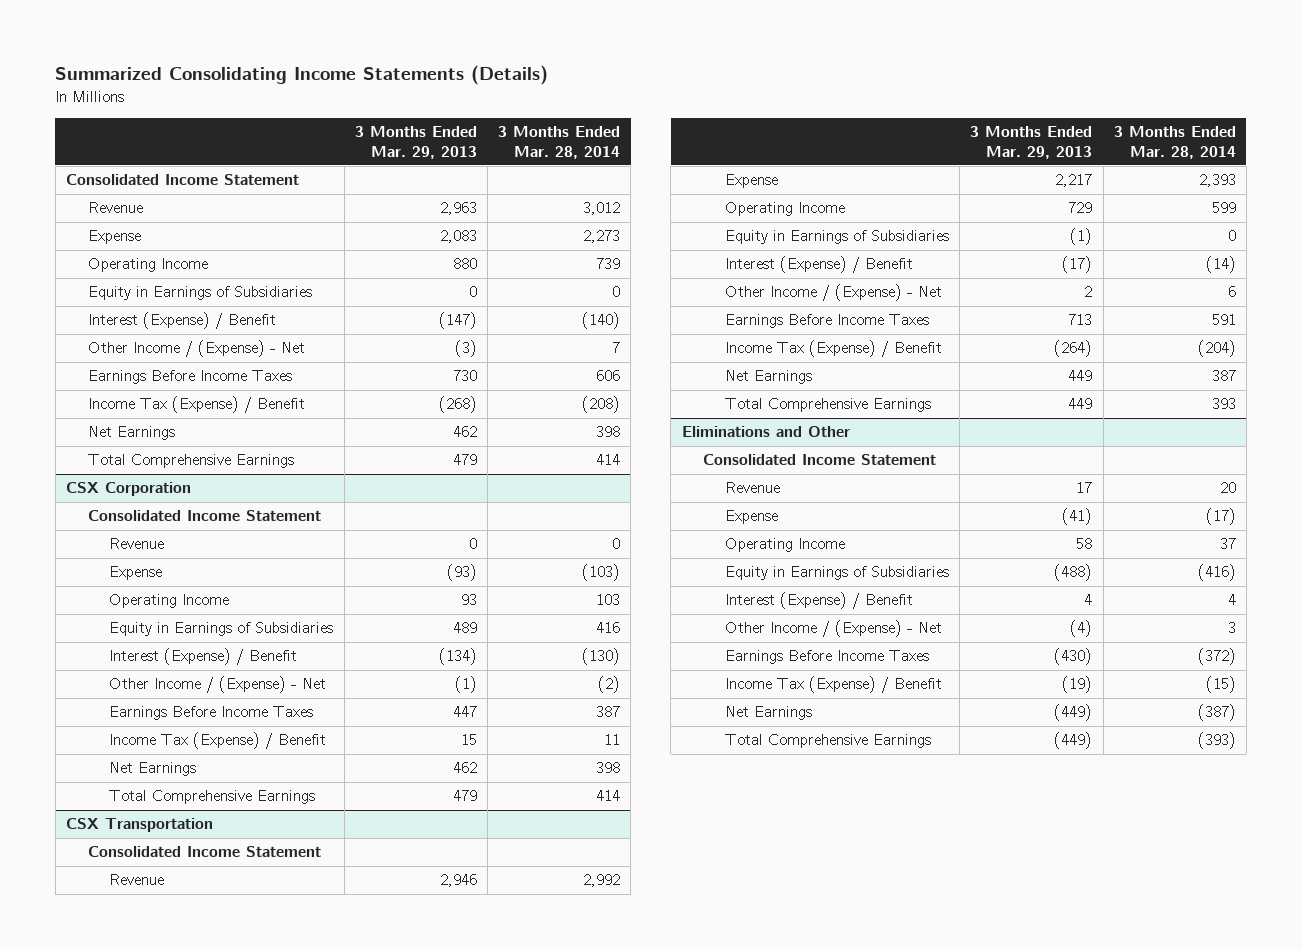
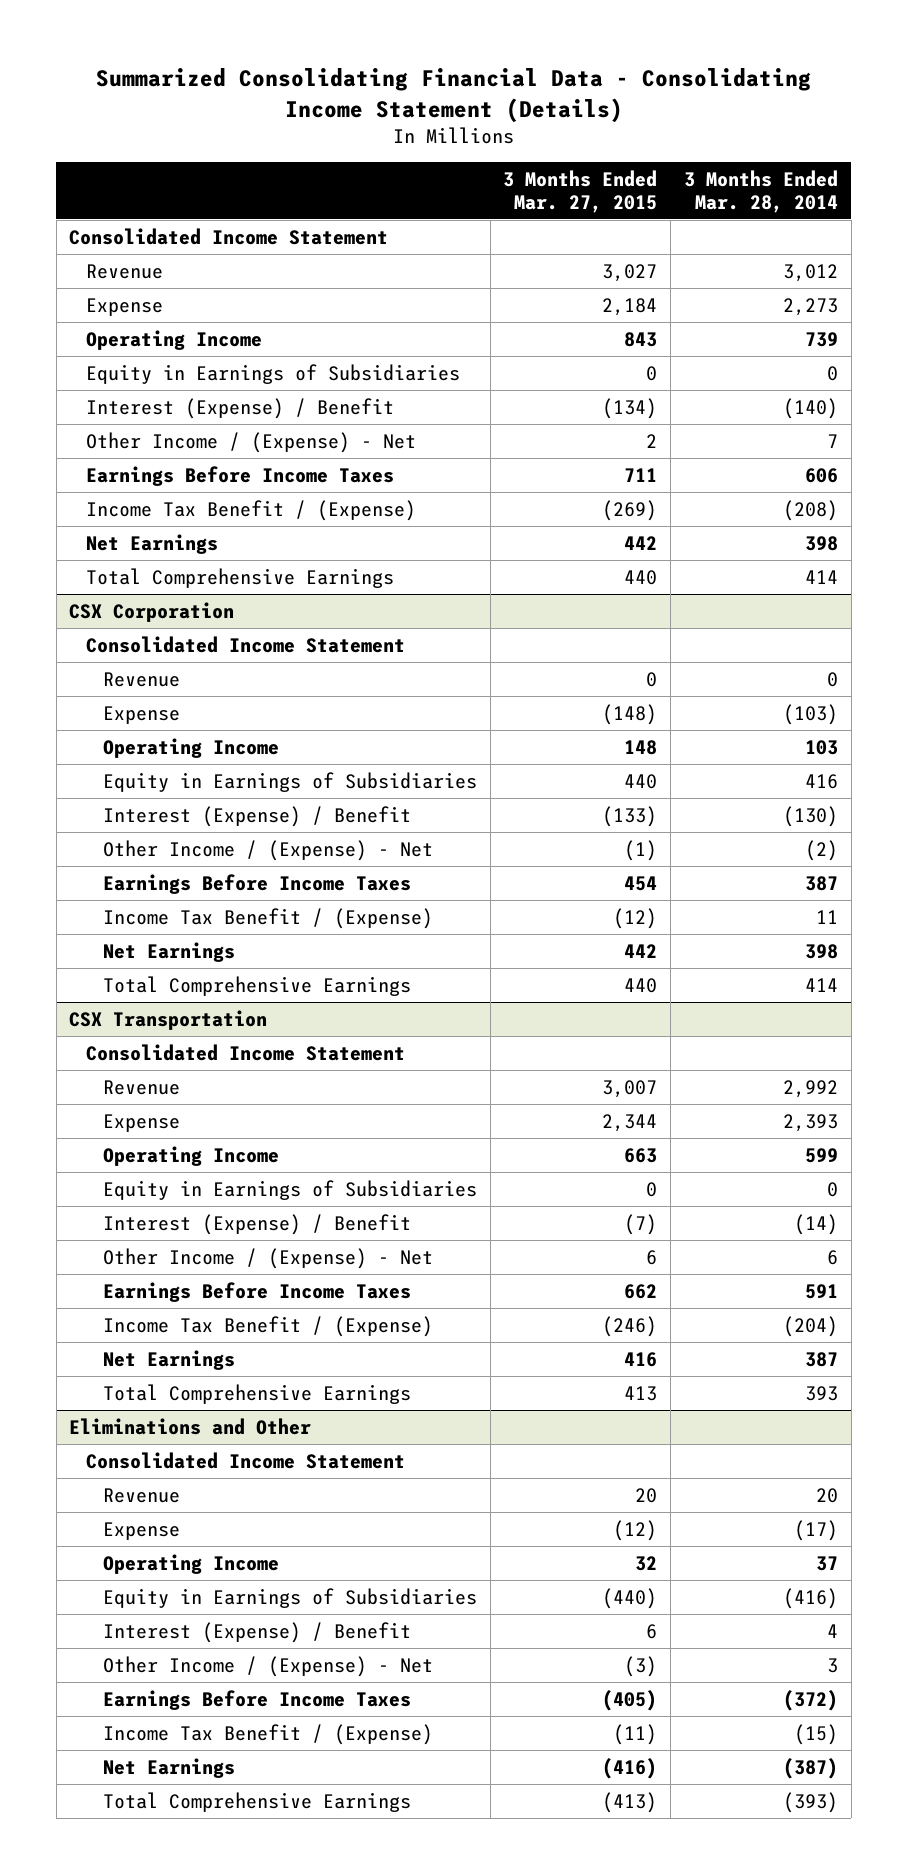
- Summarized Consolidating Income Statements (Details)
+ Summarized Consolidating Financial Data - Consolidating Income Statement (Details)
- | 3 Months Ended Mar. 29, 2013 | 3 Months Ended Mar. 28, 2014
+ | 3 Months Ended Mar. 27, 2015 | 3 Months Ended Mar. 28, 2014
- Income Tax (Expense) / Benefit | (268) | (208)
+ Income Tax Benefit / (Expense) | (269) | (208)
@ CSX Corporation
- Income Tax (Expense) / Benefit | 15 | 11
+ Income Tax Benefit / (Expense) | (12) | 11
@ CSX Transportation
- Income Tax (Expense) / Benefit | (264) | (204)
+ Income Tax Benefit / (Expense) | (246) | (204)
@ Eliminations and Other
- Income Tax (Expense) / Benefit | (19) | (15)
+ Income Tax Benefit / (Expense) | (11) | (15)

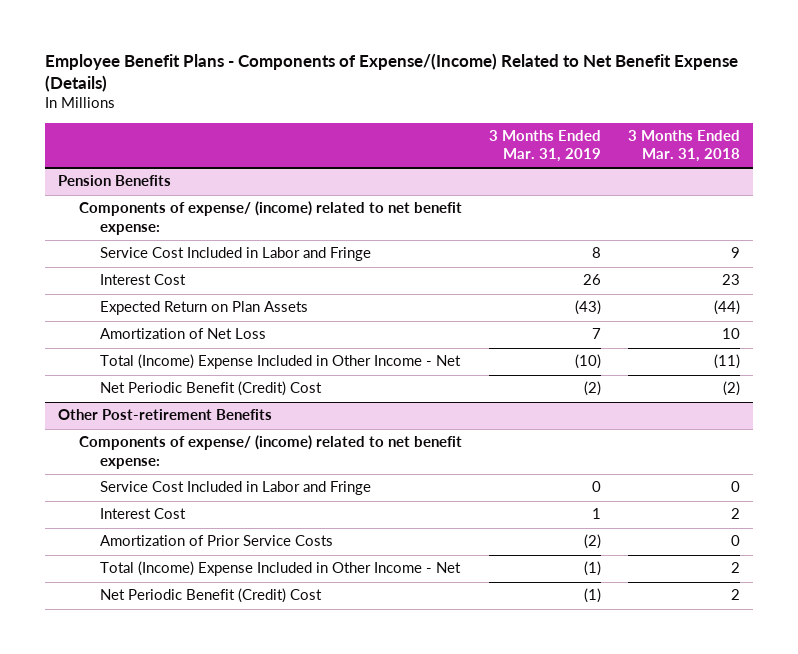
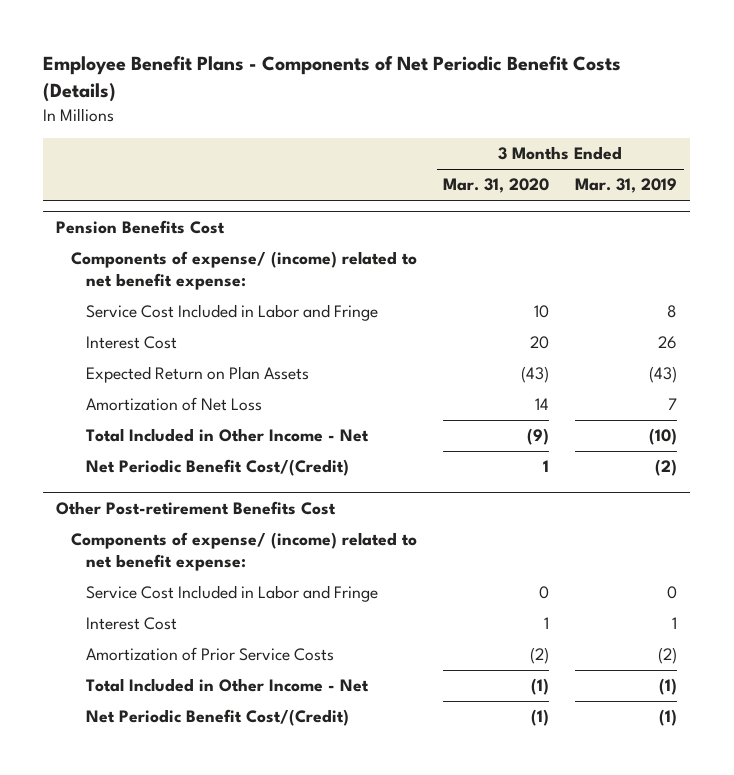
- Employee Benefit Plans - Components of Expense/(Income) Related to Net Benefit Expense (Details)
+ Employee Benefit Plans - Components of Net Periodic Benefit Costs (Details)
- | 3 Months Ended Mar. 31, 2019 | 3 Months Ended Mar. 31, 2018
+ | 3 Months Ended Mar. 31, 2020 | 3 Months Ended Mar. 31, 2019
- Pension Benefits
+ Pension Benefits Cost
- Total (Income) Expense Included in Other Income - Net | (10) | (11)
- Net Periodic Benefit (Credit) Cost | (2) | (2)
- Other Post-retirement Benefits
+ Total Included in Other Income - Net | (9) | (10)
+ Net Periodic Benefit Cost/(Credit) | 1 | (2)
+ Other Post-retirement Benefits Cost
- Total (Income) Expense Included in Other Income - Net | (1) | 2
- Net Periodic Benefit (Credit) Cost | (1) | 2
+ Total Included in Other Income - Net | (1) | (1)
+ Net Periodic Benefit Cost/(Credit) | (1) | (1)

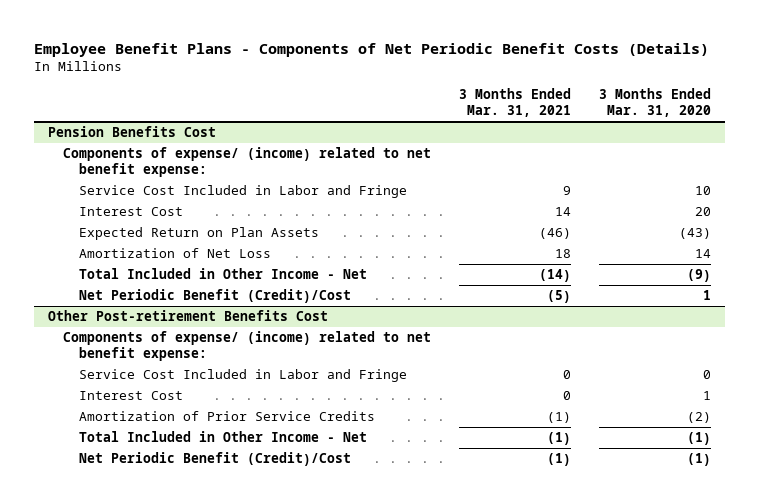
- | 3 Months Ended Mar. 31, 2020 | 3 Months Ended Mar. 31, 2019
+ | 3 Months Ended Mar. 31, 2021 | 3 Months Ended Mar. 31, 2020
@ Pension Benefits Cost
- Net Periodic Benefit Cost/(Credit) | 1 | (2)
+ Net Periodic Benefit (Credit)/Cost | (5) | 1
@ Other Post-retirement Benefits Cost
- Amortization of Prior Service Costs | (2) | (2)
+ Amortization of Prior Service Credits | (1) | (2)
- Net Periodic Benefit Cost/(Credit) | (1) | (1)
+ Net Periodic Benefit (Credit)/Cost | (1) | (1)

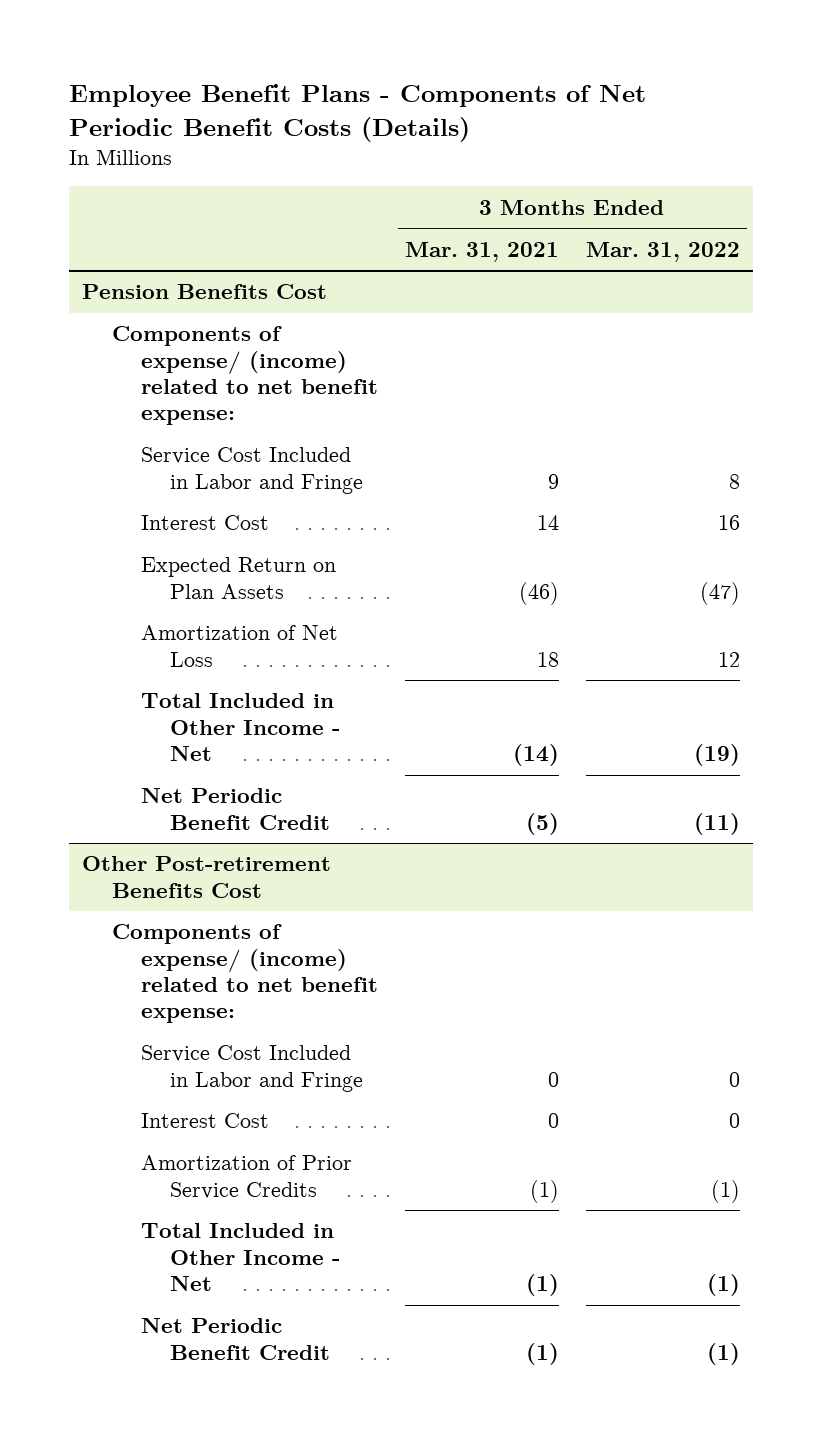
- | 3 Months Ended Mar. 31, 2021 | 3 Months Ended Mar. 31, 2020
+ | 3 Months Ended Mar. 31, 2021 | 3 Months Ended Mar. 31, 2022
@ Pension Benefits Cost
- Net Periodic Benefit (Credit)/Cost | (5) | 1
+ Net Periodic Benefit Credit | (5) | (11)
@ Other Post-retirement Benefits Cost
- Net Periodic Benefit (Credit)/Cost | (1) | (1)
+ Net Periodic Benefit Credit | (1) | (1)

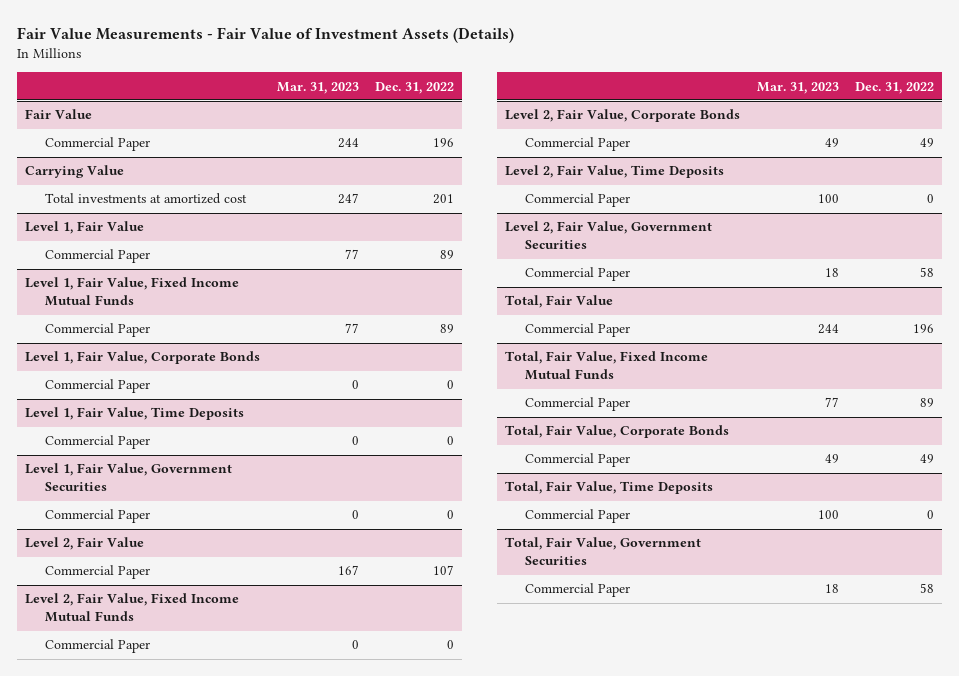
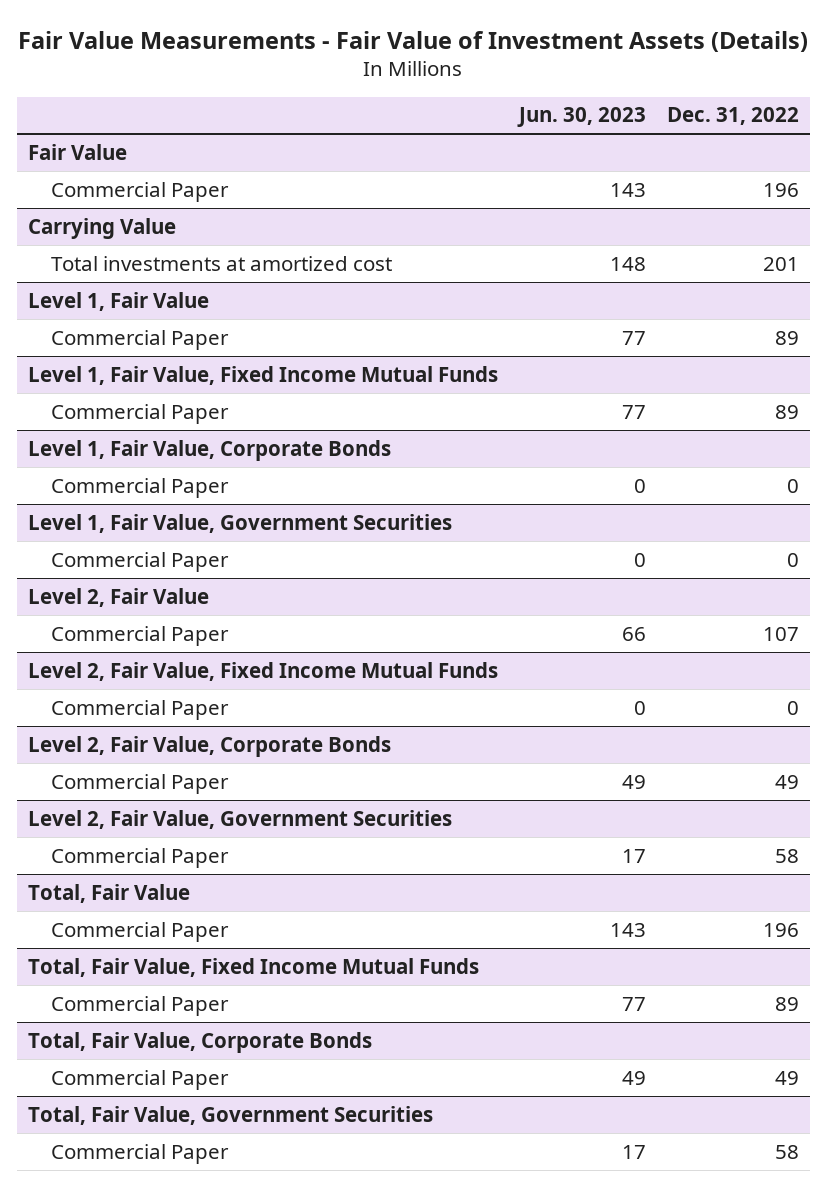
- | Mar. 31, 2023 | Dec. 31, 2022
+ | Jun. 30, 2023 | Dec. 31, 2022
- Level 1, Fair Value, Time Deposits
- Commercial Paper | 0 | 0
- Level 2, Fair Value, Time Deposits
- Commercial Paper | 100 | 0
- Total, Fair Value, Time Deposits
- Commercial Paper | 100 | 0

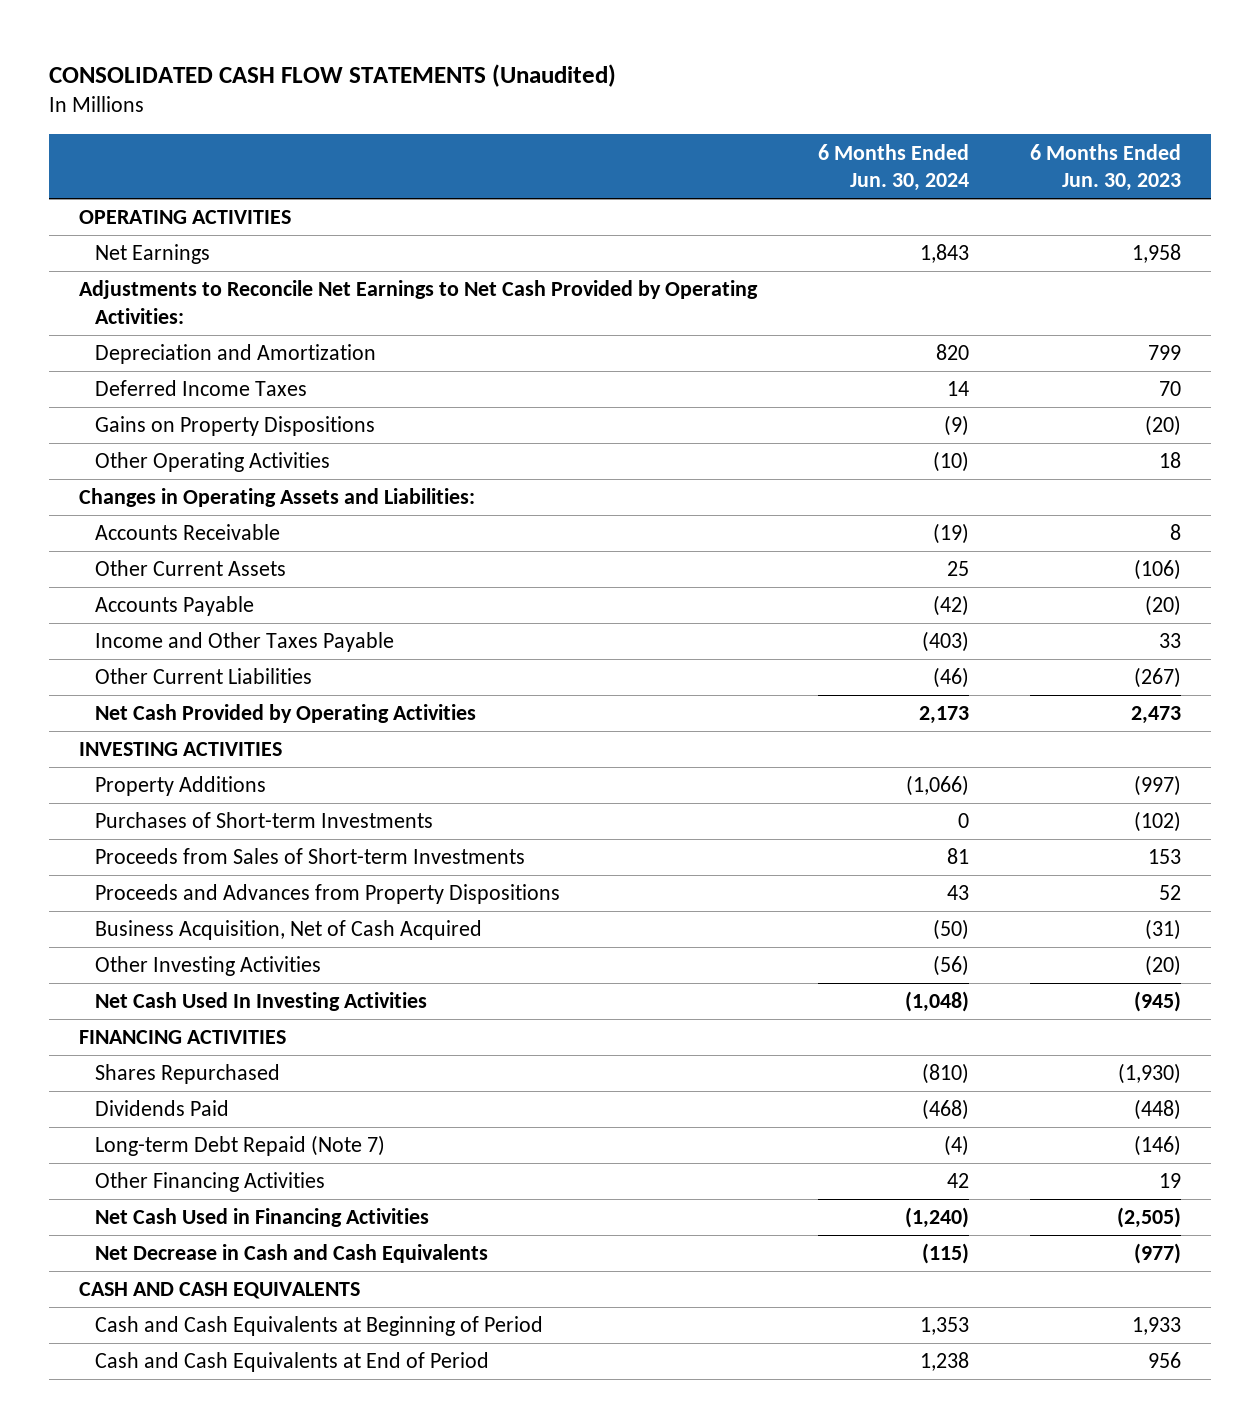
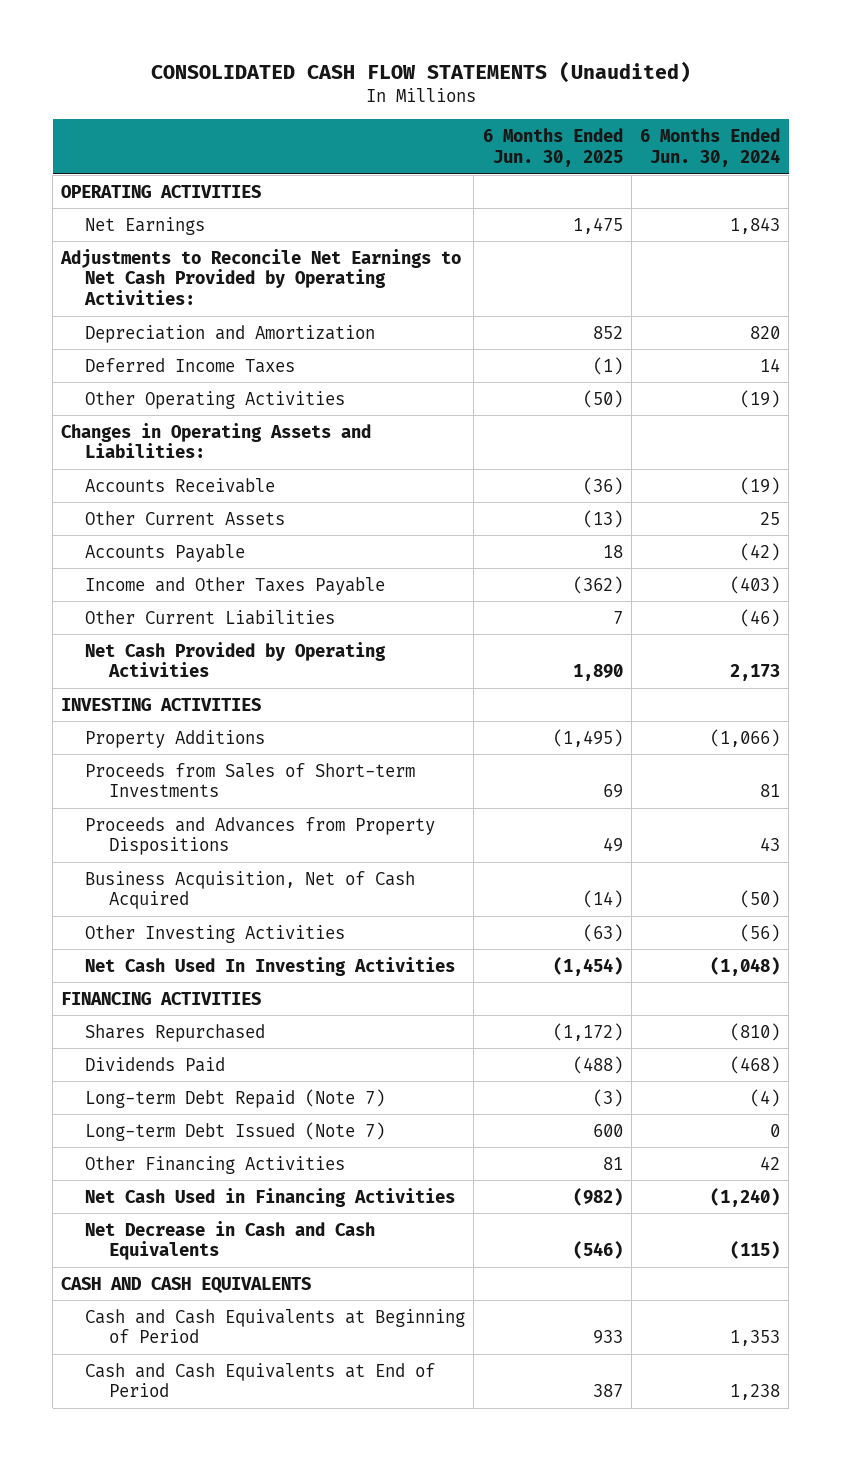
- | 6 Months Ended Jun. 30, 2024 | 6 Months Ended Jun. 30, 2023
+ | 6 Months Ended Jun. 30, 2025 | 6 Months Ended Jun. 30, 2024
- Gains on Property Dispositions | (9) | (20)
- Other Operating Activities | (10) | 18
+ Other Operating Activities | (50) | (19)
- Purchases of Short-term Investments | 0 | (102)
+ Long-term Debt Issued (Note 7) | 600 | 0

